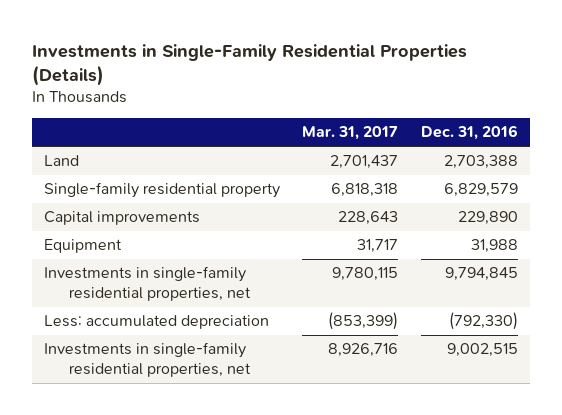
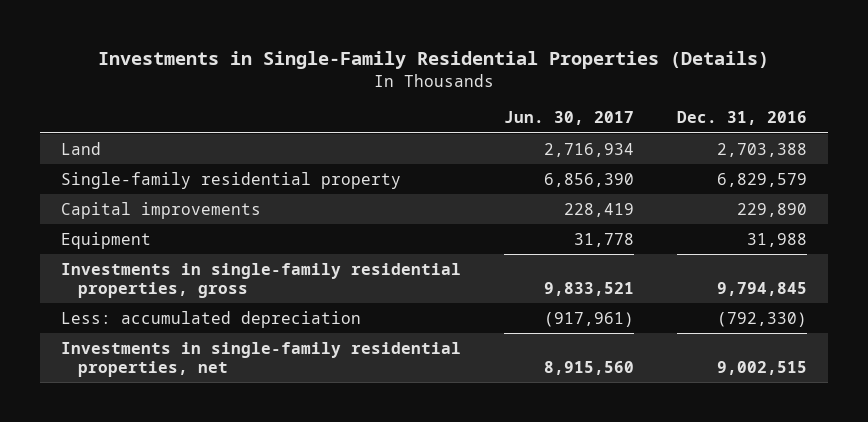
- | Mar. 31, 2017 | Dec. 31, 2016
+ | Jun. 30, 2017 | Dec. 31, 2016
- Investments in single-family residential properties, net | 9,780,115 | 9,794,845
+ Investments in single-family residential properties, gross | 9,833,521 | 9,794,845

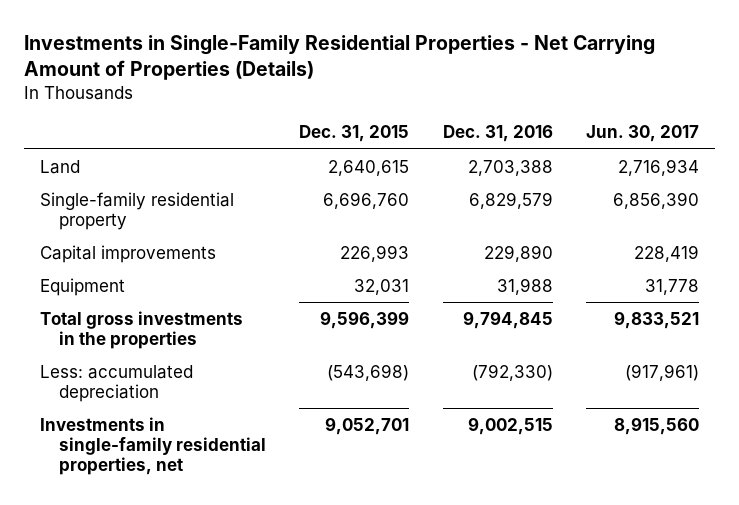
- Investments in Single-Family Residential Properties (Details)
+ Investments in Single-Family Residential Properties - Net Carrying Amount of Properties (Details)
- | Jun. 30, 2017 | Dec. 31, 2016
+ | Dec. 31, 2015 | Dec. 31, 2016 | Jun. 30, 2017
- Investments in single-family residential properties, gross | 9,833,521 | 9,794,845
+ Total gross investments in the properties | 9,596,399 | 9,794,845 | 9,833,521

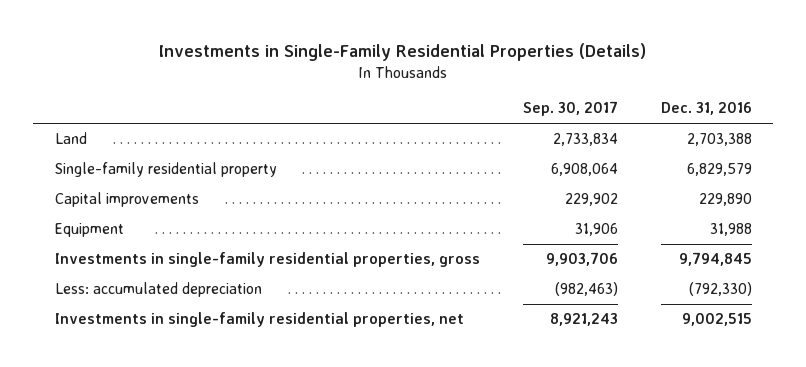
- Investments in Single-Family Residential Properties - Net Carrying Amount of Properties (Details)
+ Investments in Single-Family Residential Properties (Details)
- | Dec. 31, 2015 | Dec. 31, 2016 | Jun. 30, 2017
+ | Sep. 30, 2017 | Dec. 31, 2016
- Total gross investments in the properties | 9,596,399 | 9,794,845 | 9,833,521
+ Investments in single-family residential properties, gross | 9,903,706 | 9,794,845

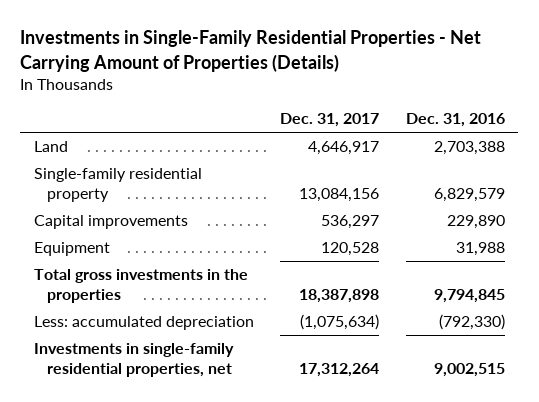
- Investments in Single-Family Residential Properties (Details)
+ Investments in Single-Family Residential Properties - Net Carrying Amount of Properties (Details)
- | Sep. 30, 2017 | Dec. 31, 2016
+ | Dec. 31, 2017 | Dec. 31, 2016
- Investments in single-family residential properties, gross | 9,903,706 | 9,794,845
+ Total gross investments in the properties | 18,387,898 | 9,794,845

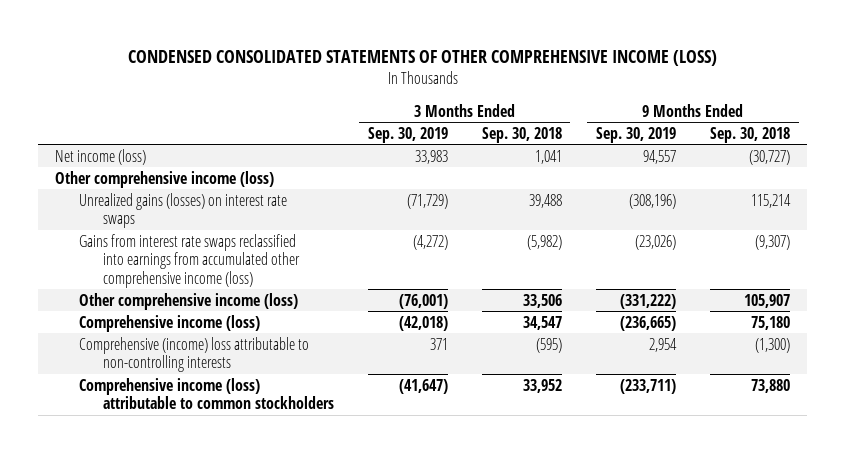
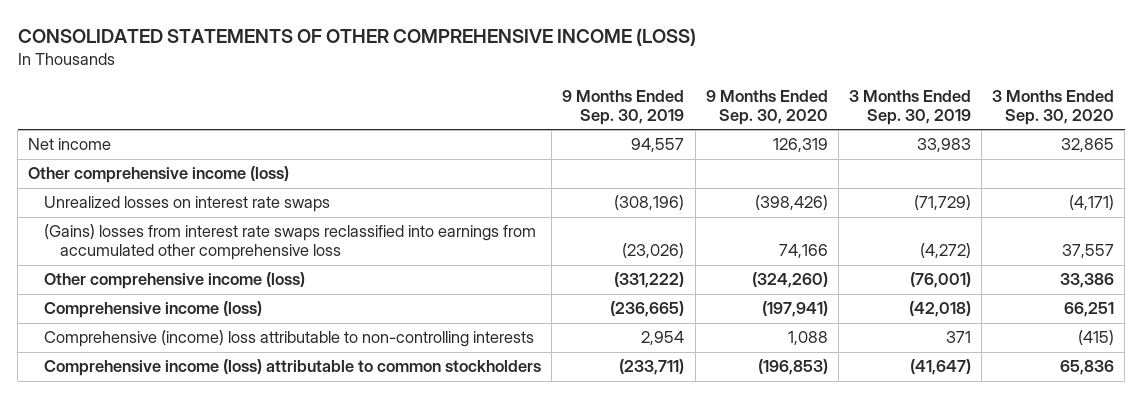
- CONDENSED CONSOLIDATED STATEMENTS OF OTHER COMPREHENSIVE INCOME (LOSS)
+ CONSOLIDATED STATEMENTS OF OTHER COMPREHENSIVE INCOME (LOSS)
- | 3 Months Ended Sep. 30, 2019 | 3 Months Ended Sep. 30, 2018 | 9 Months Ended Sep. 30, 2019 | 9 Months Ended Sep. 30, 2018
+ | 9 Months Ended Sep. 30, 2019 | 9 Months Ended Sep. 30, 2020 | 3 Months Ended Sep. 30, 2019 | 3 Months Ended Sep. 30, 2020
- Net income (loss) | 33,983 | 1,041 | 94,557 | (30,727)
+ Net income | 94,557 | 126,319 | 33,983 | 32,865
- Unrealized gains (losses) on interest rate swaps | (71,729) | 39,488 | (308,196) | 115,214
- Gains from interest rate swaps reclassified into earnings from accumulated other comprehensive income (loss) | (4,272) | (5,982) | (23,026) | (9,307)
+ Unrealized losses on interest rate swaps | (308,196) | (398,426) | (71,729) | (4,171)
+ (Gains) losses from interest rate swaps reclassified into earnings from accumulated other comprehensive loss | (23,026) | 74,166 | (4,272) | 37,557

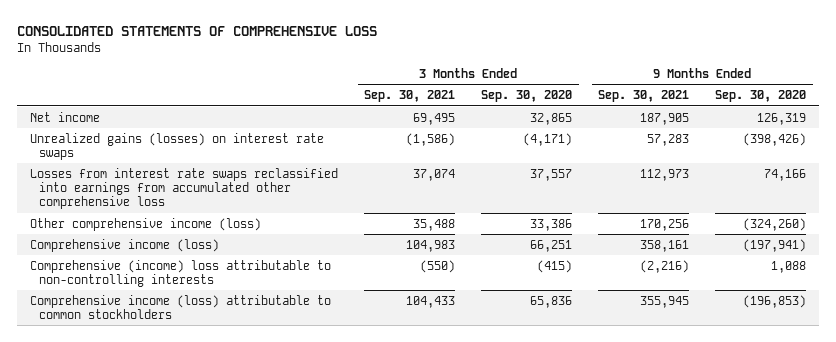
- CONSOLIDATED STATEMENTS OF OTHER COMPREHENSIVE INCOME (LOSS)
+ CONSOLIDATED STATEMENTS OF COMPREHENSIVE LOSS
- | 9 Months Ended Sep. 30, 2019 | 9 Months Ended Sep. 30, 2020 | 3 Months Ended Sep. 30, 2019 | 3 Months Ended Sep. 30, 2020
+ | 3 Months Ended Sep. 30, 2021 | 3 Months Ended Sep. 30, 2020 | 9 Months Ended Sep. 30, 2021 | 9 Months Ended Sep. 30, 2020
- Other comprehensive income (loss)
- Unrealized losses on interest rate swaps | (308,196) | (398,426) | (71,729) | (4,171)
- (Gains) losses from interest rate swaps reclassified into earnings from accumulated other comprehensive loss | (23,026) | 74,166 | (4,272) | 37,557
+ Unrealized gains (losses) on interest rate swaps | (1,586) | (4,171) | 57,283 | (398,426)
+ Losses from interest rate swaps reclassified into earnings from accumulated other comprehensive loss | 37,074 | 37,557 | 112,973 | 74,166

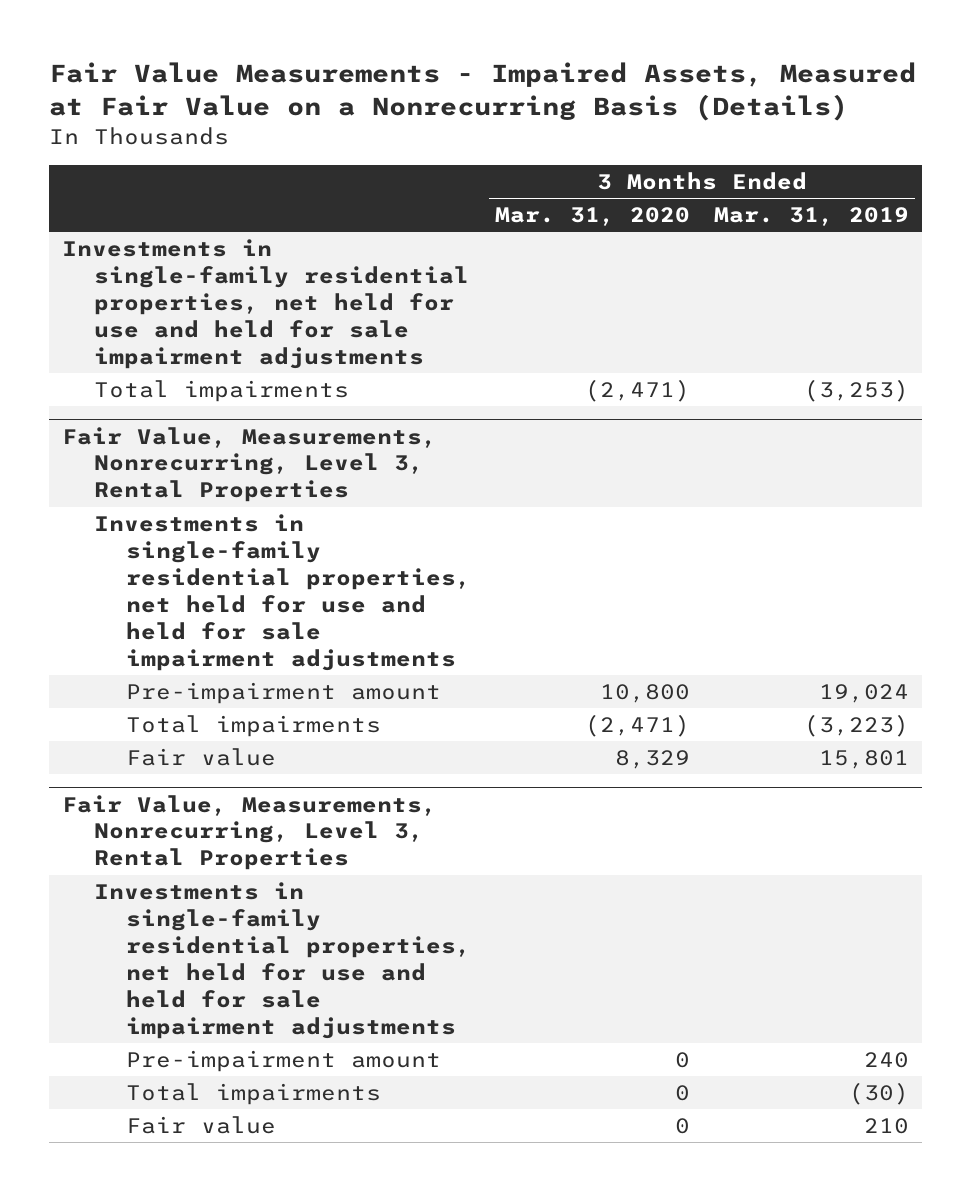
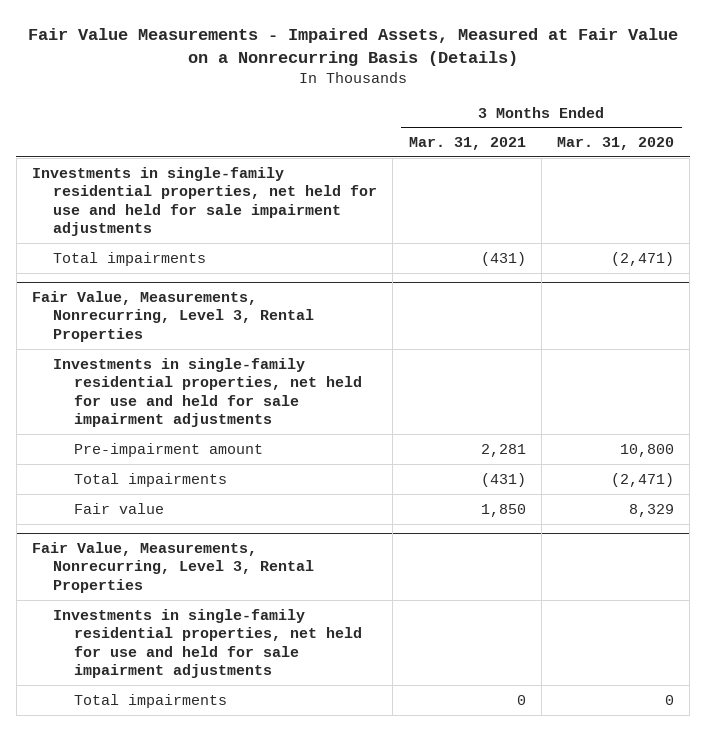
- | 3 Months Ended Mar. 31, 2020 | 3 Months Ended Mar. 31, 2019
+ | 3 Months Ended Mar. 31, 2021 | 3 Months Ended Mar. 31, 2020
@ Fair Value, Measurements, Nonrecurring, Level 3, Rental Properties
- Pre-impairment amount | 0 | 240
- Fair value | 0 | 210

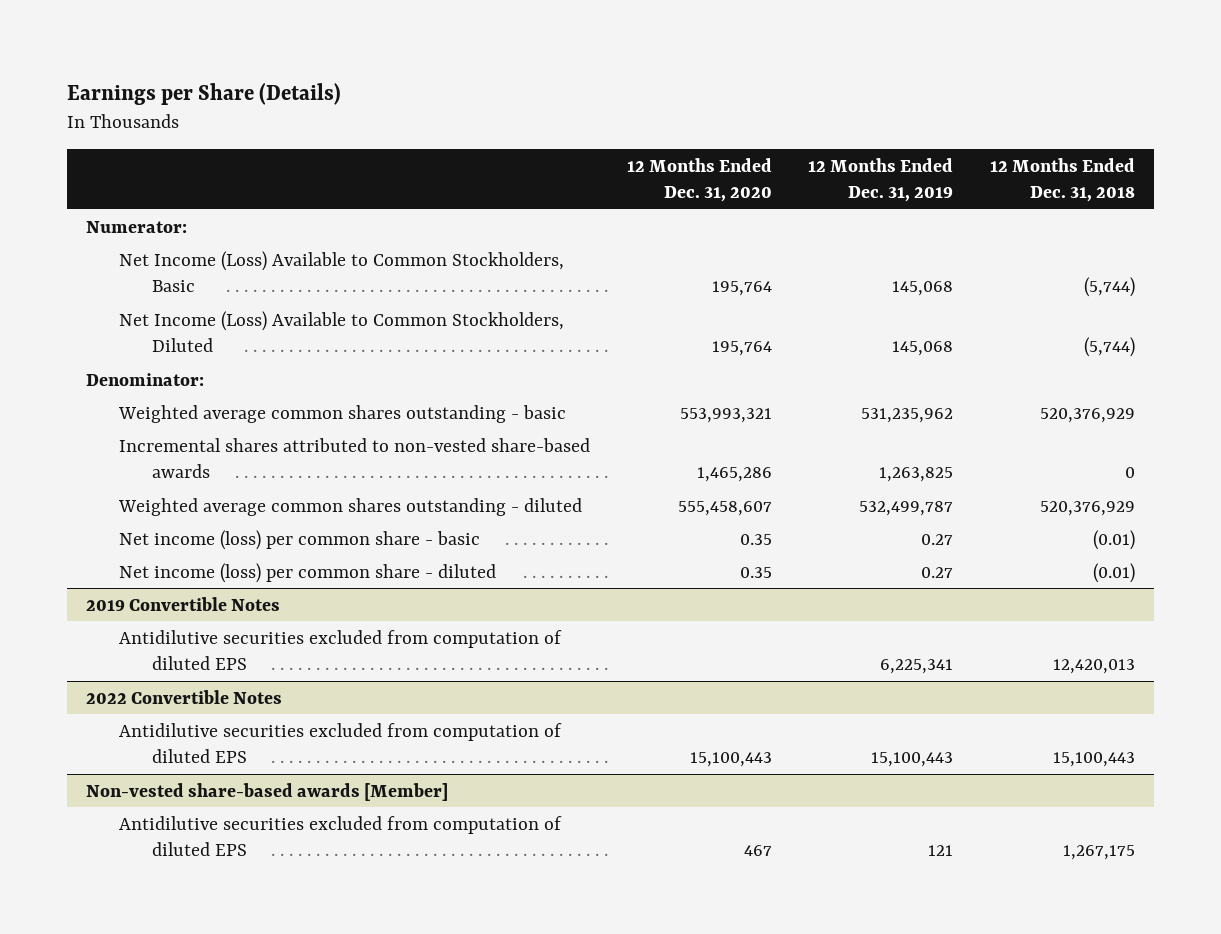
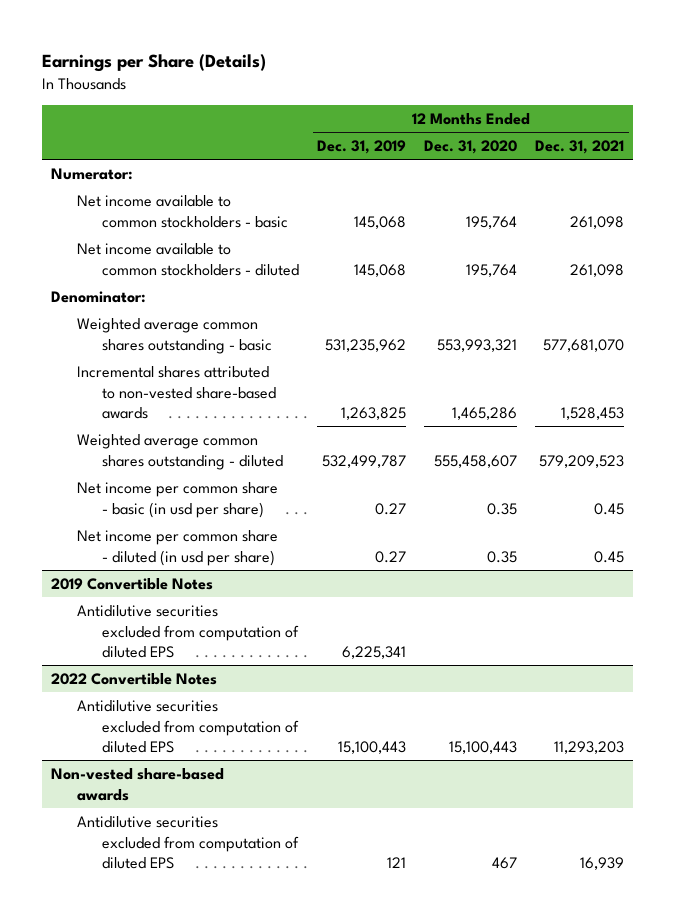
- | 12 Months Ended Dec. 31, 2020 | 12 Months Ended Dec. 31, 2019 | 12 Months Ended Dec. 31, 2018
+ | 12 Months Ended Dec. 31, 2019 | 12 Months Ended Dec. 31, 2020 | 12 Months Ended Dec. 31, 2021
- Net Income (Loss) Available to Common Stockholders, Basic | 195,764 | 145,068 | (5,744)
- Net Income (Loss) Available to Common Stockholders, Diluted | 195,764 | 145,068 | (5,744)
+ Net income available to common stockholders - basic | 145,068 | 195,764 | 261,098
+ Net income available to common stockholders - diluted | 145,068 | 195,764 | 261,098
- Net income (loss) per common share - basic | 0.35 | 0.27 | (0.01)
- Net income (loss) per common share - diluted | 0.35 | 0.27 | (0.01)
+ Net income per common share - basic (in usd per share) | 0.27 | 0.35 | 0.45
+ Net income per common share - diluted (in usd per share) | 0.27 | 0.35 | 0.45
- Non-vested share-based awards [Member]
+ Non-vested share-based awards

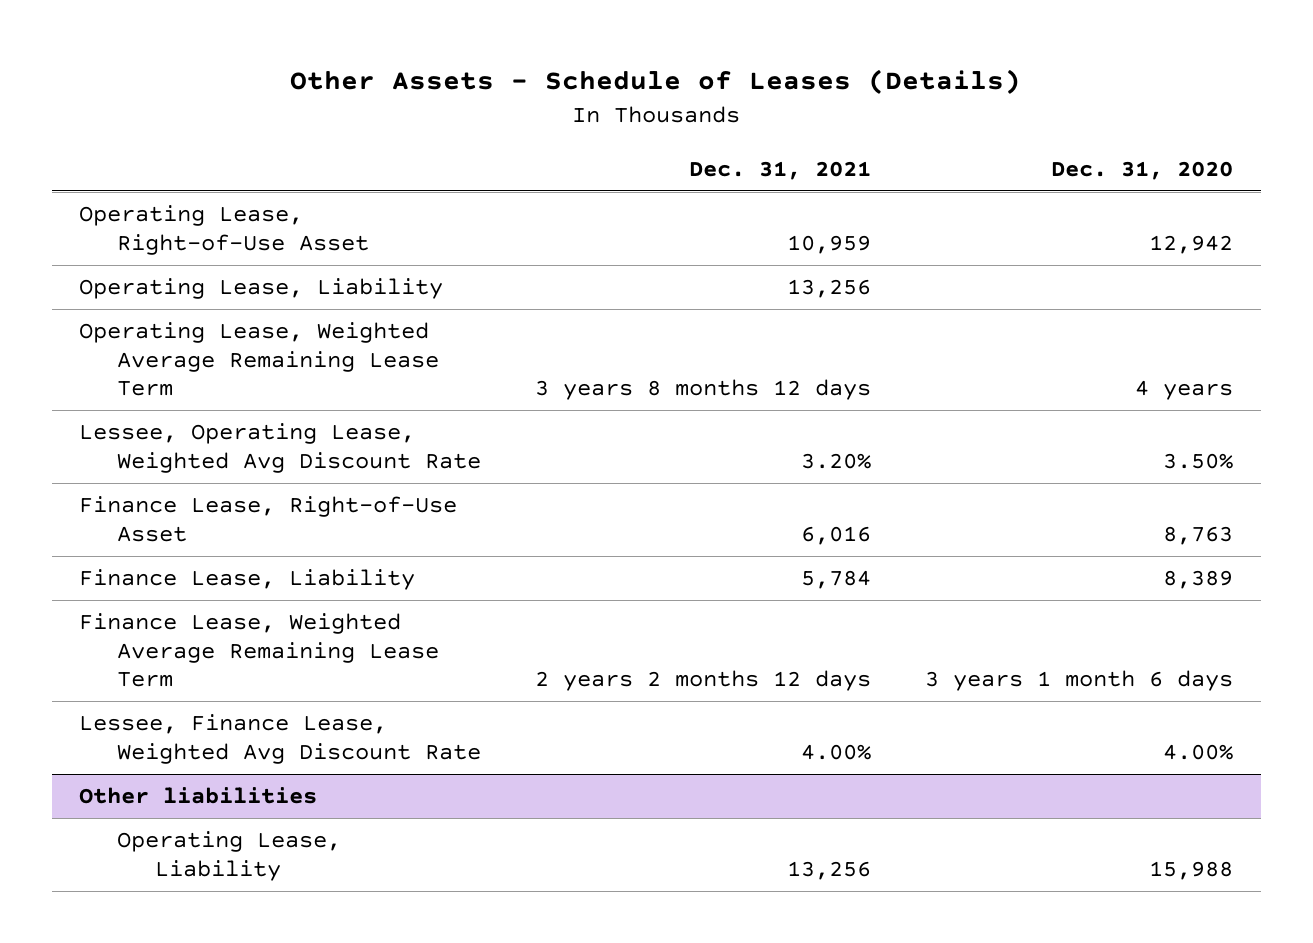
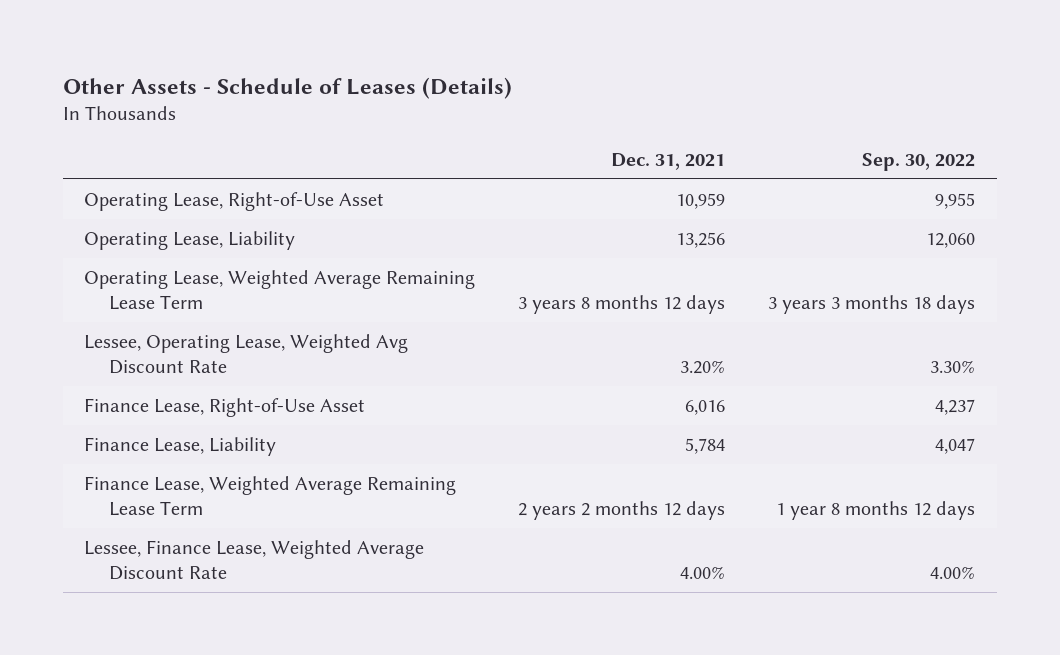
- | Dec. 31, 2021 | Dec. 31, 2020
+ | Dec. 31, 2021 | Sep. 30, 2022
- Lessee, Finance Lease, Weighted Avg Discount Rate | 4.00% | 4.00%
- Other liabilities
- Operating Lease, Liability | 13,256 | 15,988
+ Lessee, Finance Lease, Weighted Average Discount Rate | 4.00% | 4.00%

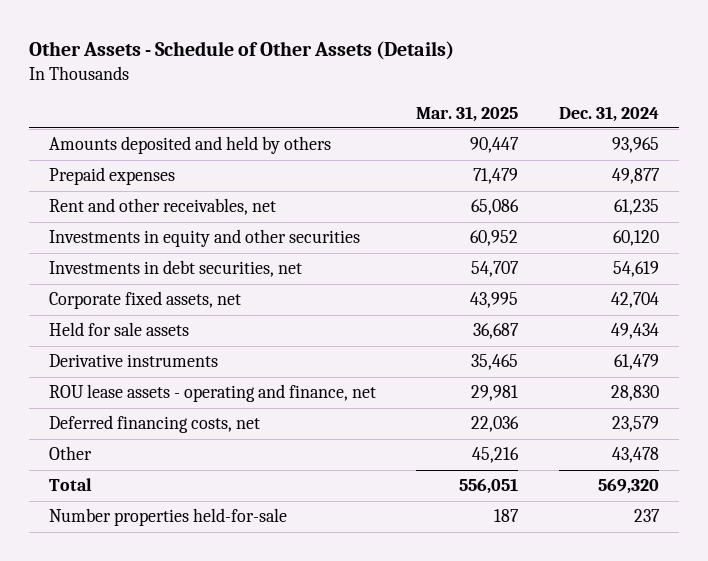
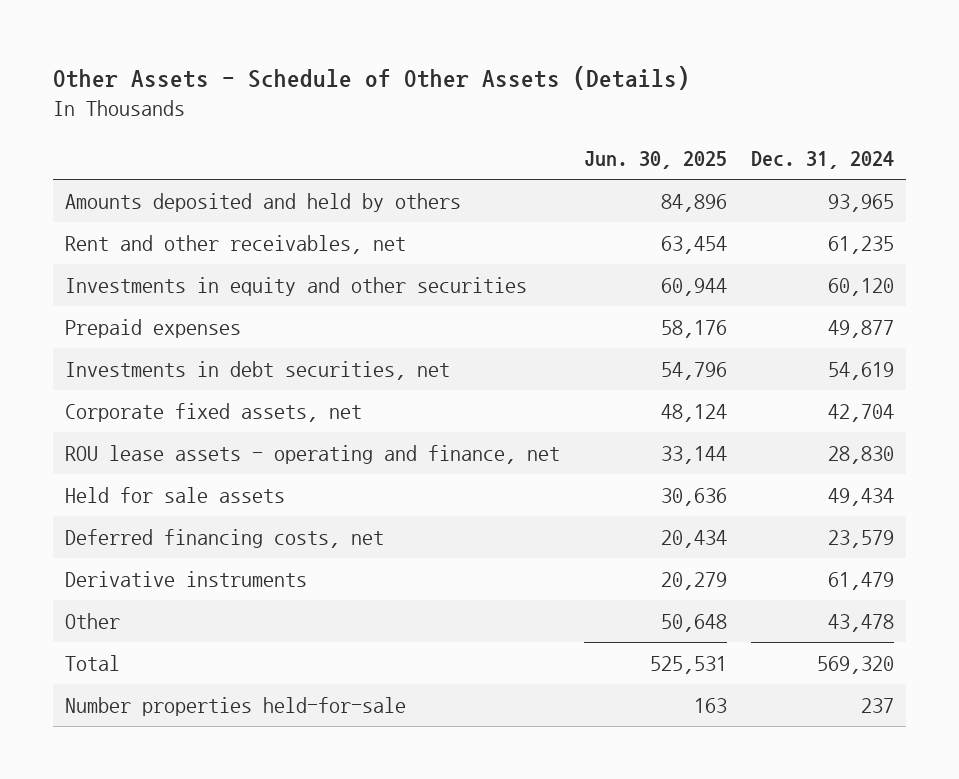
- | Mar. 31, 2025 | Dec. 31, 2024
+ | Jun. 30, 2025 | Dec. 31, 2024
moved down: Prepaid expenses | 58,176 | 49,877
moved down: Held for sale assets | 30,636 | 49,434
moved down: Derivative instruments | 20,279 | 61,479

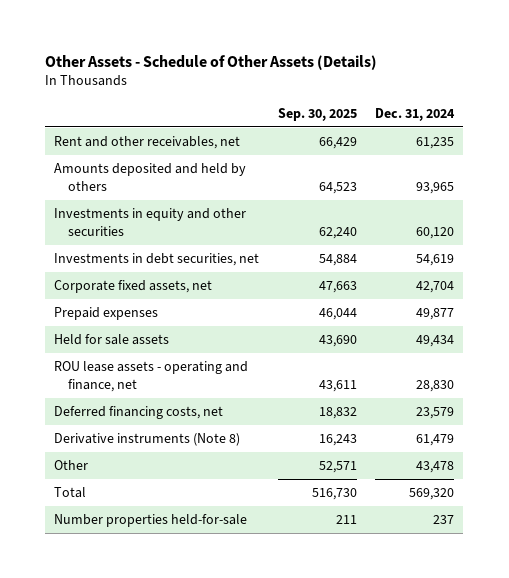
- | Jun. 30, 2025 | Dec. 31, 2024
+ | Sep. 30, 2025 | Dec. 31, 2024
moved down: Amounts deposited and held by others | 64,523 | 93,965
moved down: Prepaid expenses | 46,044 | 49,877
moved down: ROU lease assets - operating and finance, net | 43,611 | 28,830
- Derivative instruments | 20,279 | 61,479
+ Derivative instruments (Note 8) | 16,243 | 61,479

